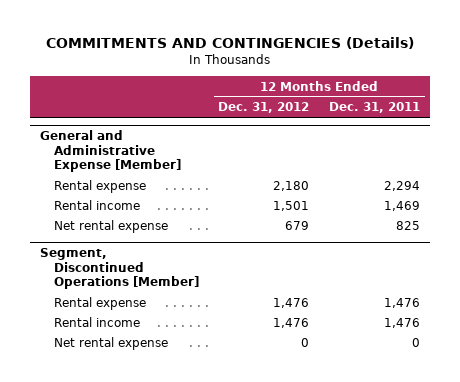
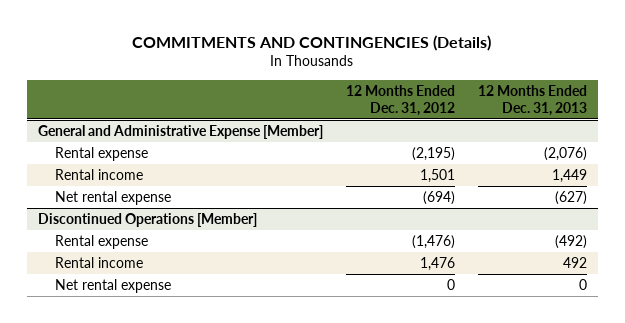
- | 12 Months Ended Dec. 31, 2012 | 12 Months Ended Dec. 31, 2011
+ | 12 Months Ended Dec. 31, 2012 | 12 Months Ended Dec. 31, 2013
@ General and Administrative Expense [Member]
- Rental expense | 2,180 | 2,294
+ Rental expense | (2,195) | (2,076)
- Net rental expense | 679 | 825
- Segment, Discontinued Operations [Member]
- Rental expense | 1,476 | 1,476
@ General and Administrative Expense [Member]
+ Net rental expense | (694) | (627)
+ Discontinued Operations [Member]
+ Rental expense | (1,476) | (492)

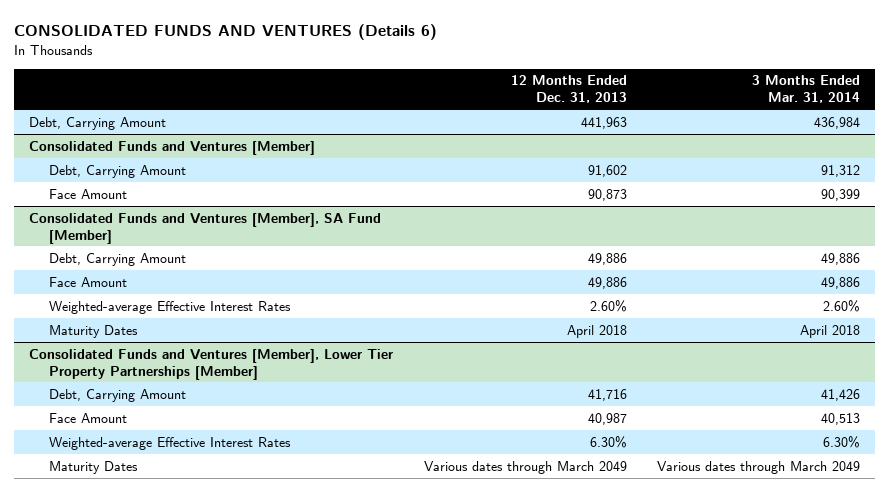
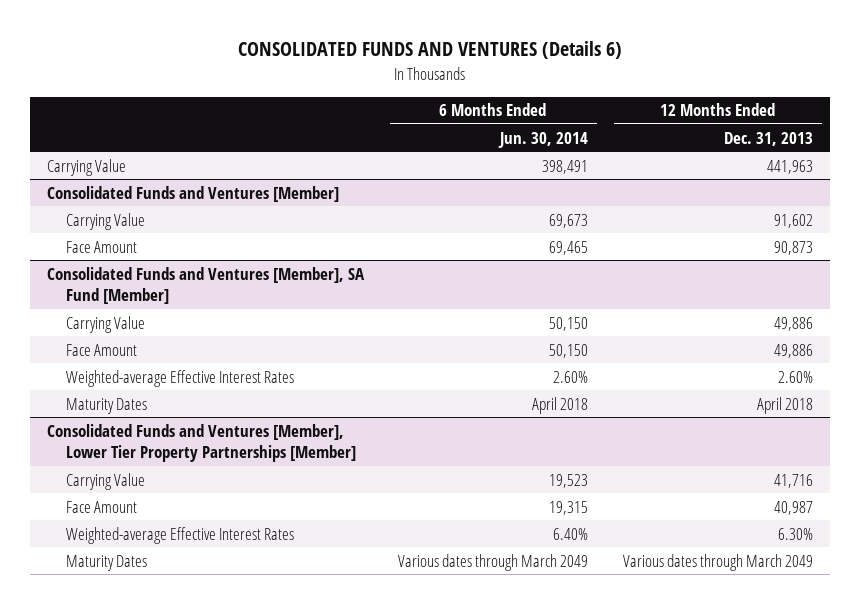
- | 12 Months Ended Dec. 31, 2013 | 3 Months Ended Mar. 31, 2014
+ | 6 Months Ended Jun. 30, 2014 | 12 Months Ended Dec. 31, 2013
- Debt, Carrying Amount | 441,963 | 436,984
+ Carrying Value | 398,491 | 441,963
@ Consolidated Funds and Ventures [Member]
- Debt, Carrying Amount | 91,602 | 91,312
+ Carrying Value | 69,673 | 91,602
@ Consolidated Funds and Ventures [Member], SA Fund [Member]
- Debt, Carrying Amount | 49,886 | 49,886
+ Carrying Value | 50,150 | 49,886
@ Consolidated Funds and Ventures [Member], Lower Tier Property Partnerships [Member]
- Debt, Carrying Amount | 41,716 | 41,426
+ Carrying Value | 19,523 | 41,716

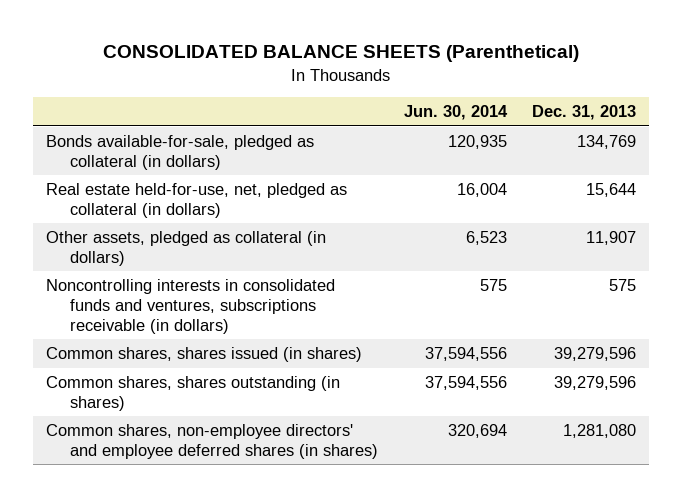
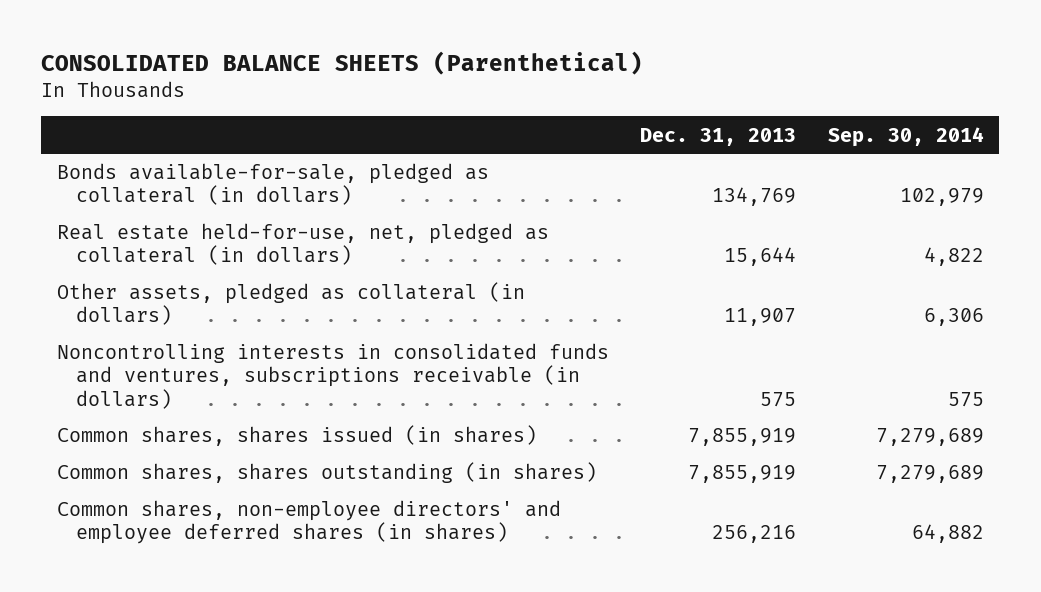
- | Jun. 30, 2014 | Dec. 31, 2013
+ | Dec. 31, 2013 | Sep. 30, 2014
- Common shares, shares issued (in shares) | 37,594,556 | 39,279,596
- Common shares, shares outstanding (in shares) | 37,594,556 | 39,279,596
- Common shares, non-employee directors' and employee deferred shares (in shares) | 320,694 | 1,281,080
+ Common shares, shares issued (in shares) | 7,855,919 | 7,279,689
+ Common shares, shares outstanding (in shares) | 7,855,919 | 7,279,689
+ Common shares, non-employee directors' and employee deferred shares (in shares) | 256,216 | 64,882

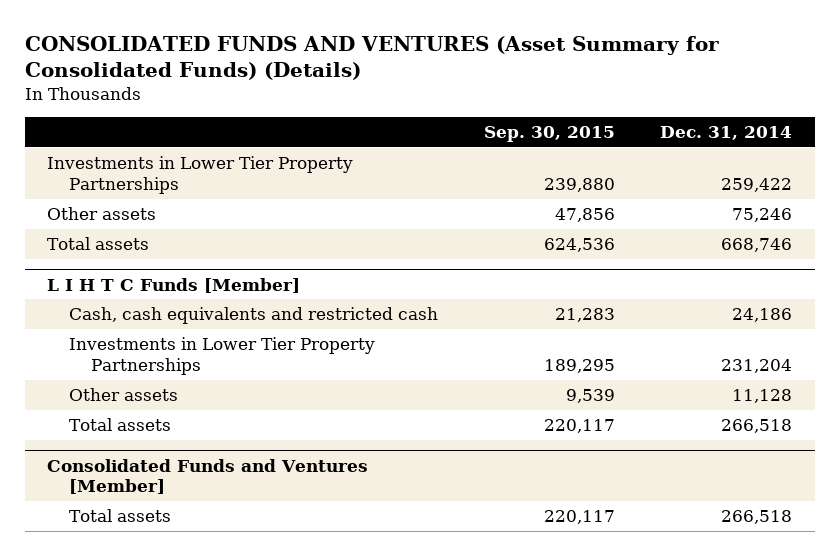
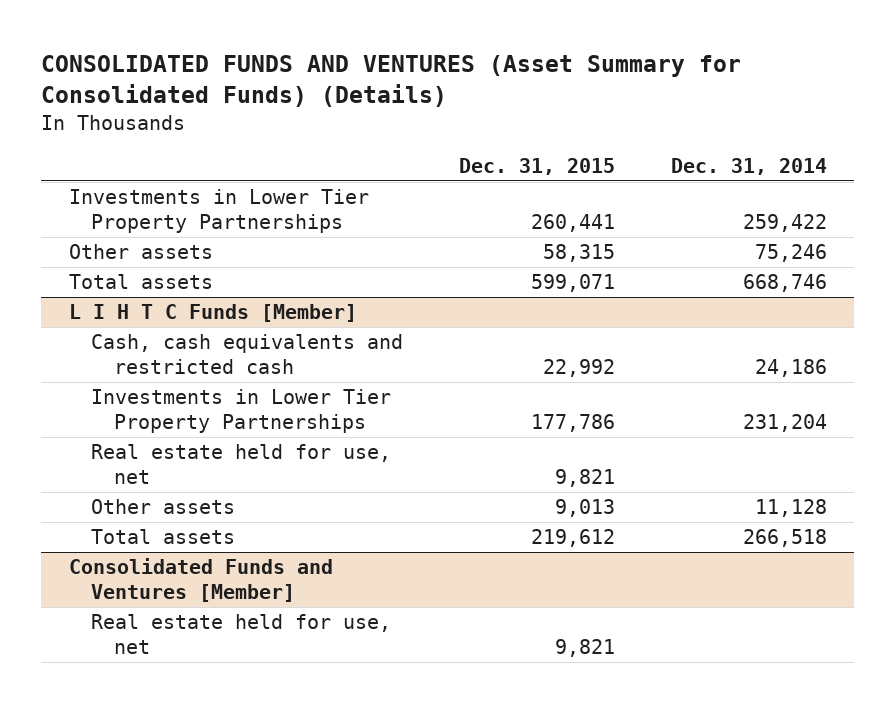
- | Sep. 30, 2015 | Dec. 31, 2014
+ | Dec. 31, 2015 | Dec. 31, 2014
@ L I H T C Funds [Member]
+ Real estate held for use, net | 9,821 |
@ Consolidated Funds and Ventures [Member]
- Total assets | 220,117 | 266,518
+ Real estate held for use, net | 9,821 |

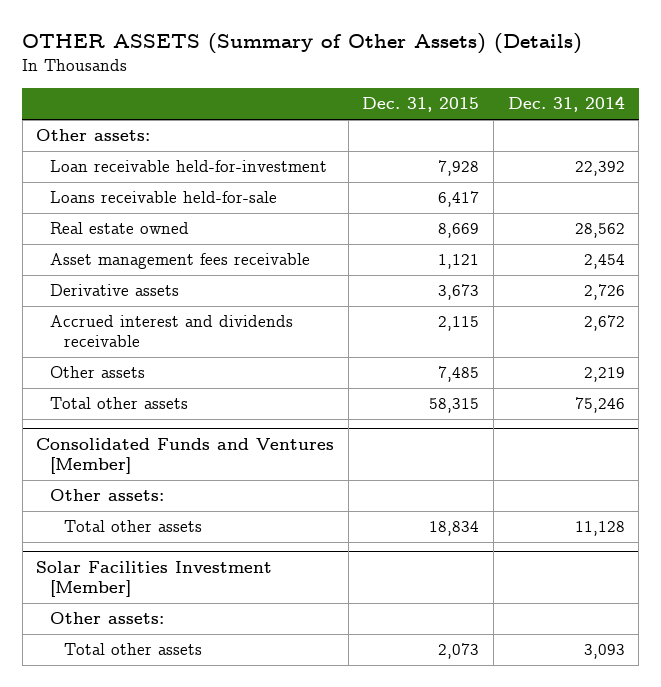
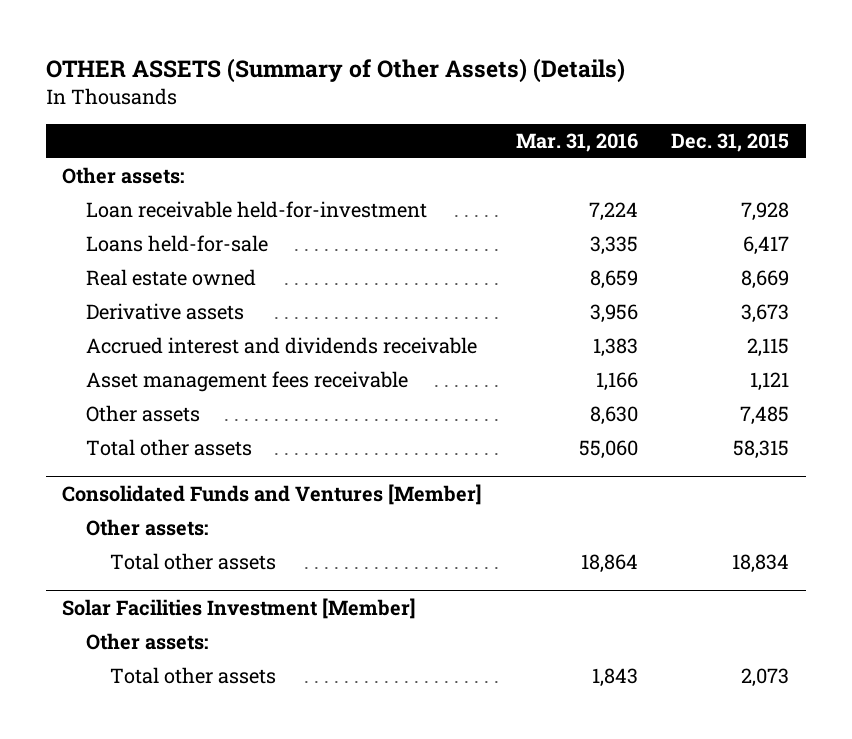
- | Dec. 31, 2015 | Dec. 31, 2014
+ | Mar. 31, 2016 | Dec. 31, 2015
- Loans receivable held-for-sale | 6,417 |
+ Loans held-for-sale | 3,335 | 6,417
moved down: Asset management fees receivable | 1,166 | 1,121

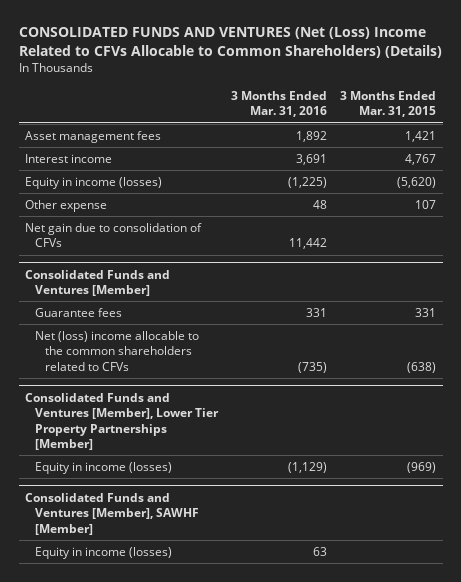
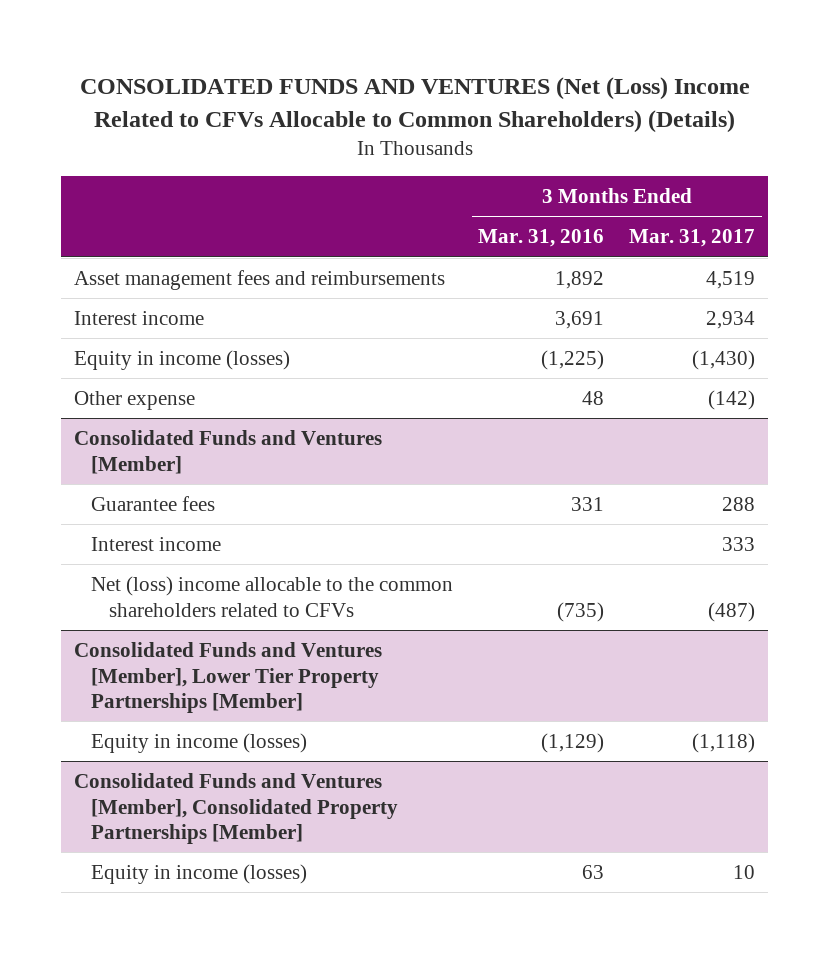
- | 3 Months Ended Mar. 31, 2016 | 3 Months Ended Mar. 31, 2015
+ | 3 Months Ended Mar. 31, 2016 | 3 Months Ended Mar. 31, 2017
- Asset management fees | 1,892 | 1,421
+ Asset management fees and reimbursements | 1,892 | 4,519
- Net gain due to consolidation of CFVs | 11,442 |
@ Consolidated Funds and Ventures [Member]
+ Interest income | | 333
- Consolidated Funds and Ventures [Member], SAWHF [Member]
+ Consolidated Funds and Ventures [Member], Consolidated Property Partnerships [Member]

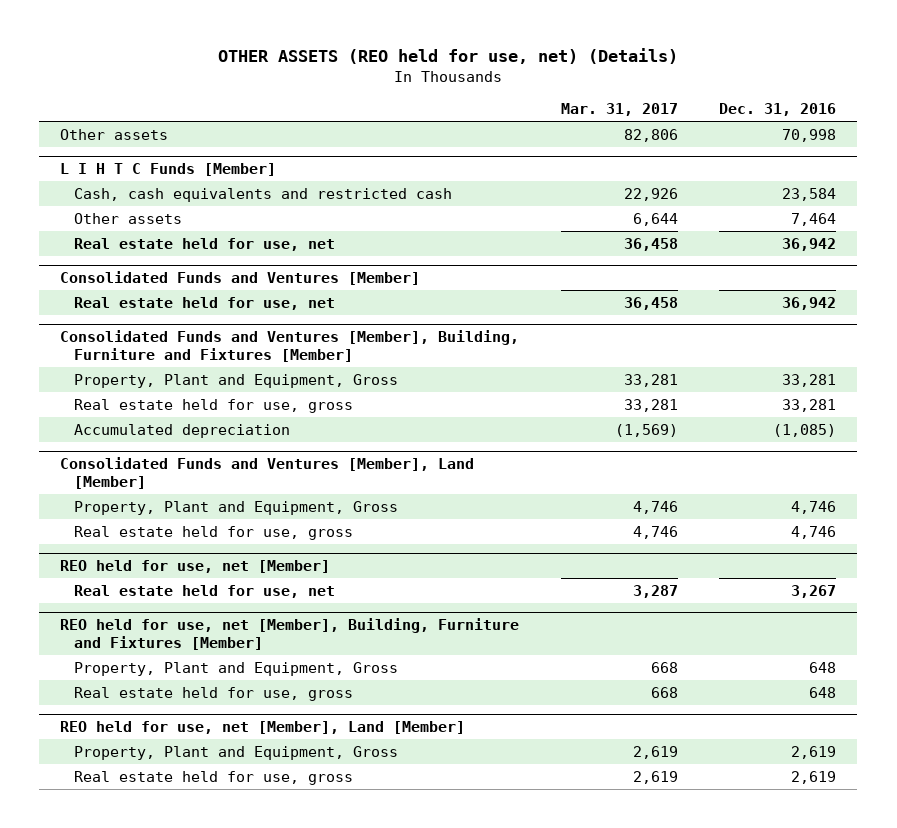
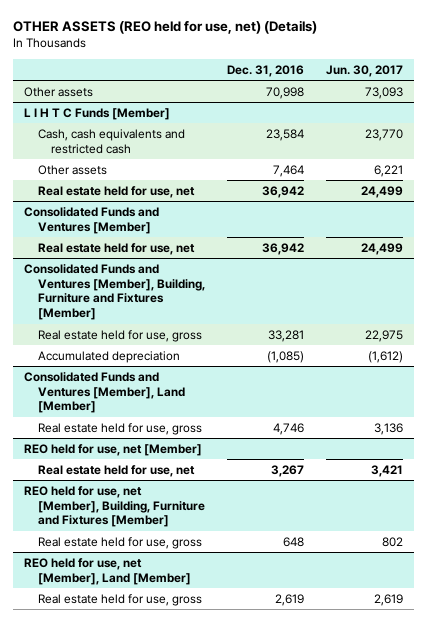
- | Mar. 31, 2017 | Dec. 31, 2016
+ | Dec. 31, 2016 | Jun. 30, 2017
@ Consolidated Funds and Ventures [Member], Building, Furniture and Fixtures [Member]
- Property, Plant and Equipment, Gross | 33,281 | 33,281
@ Consolidated Funds and Ventures [Member], Land [Member]
- Property, Plant and Equipment, Gross | 4,746 | 4,746
@ REO held for use, net [Member], Building, Furniture and Fixtures [Member]
- Property, Plant and Equipment, Gross | 668 | 648
@ REO held for use, net [Member], Land [Member]
- Property, Plant and Equipment, Gross | 2,619 | 2,619

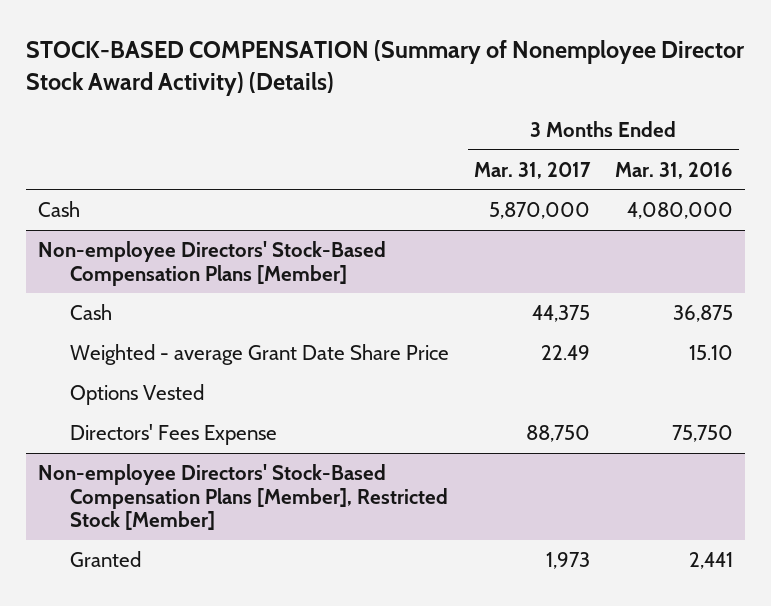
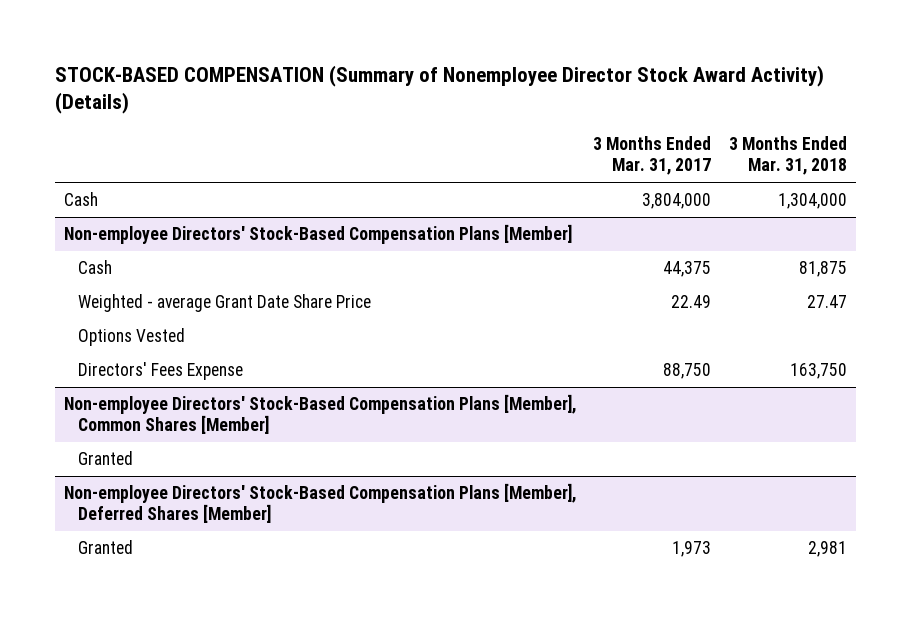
- | 3 Months Ended Mar. 31, 2017 | 3 Months Ended Mar. 31, 2016
+ | 3 Months Ended Mar. 31, 2017 | 3 Months Ended Mar. 31, 2018
- Cash | 5,870,000 | 4,080,000
+ Cash | 3,804,000 | 1,304,000
- Non-employee Directors' Stock-Based Compensation Plans [Member], Restricted Stock [Member]
+ Non-employee Directors' Stock-Based Compensation Plans [Member], Common Shares [Member]
+ Granted
+ Non-employee Directors' Stock-Based Compensation Plans [Member], Deferred Shares [Member]

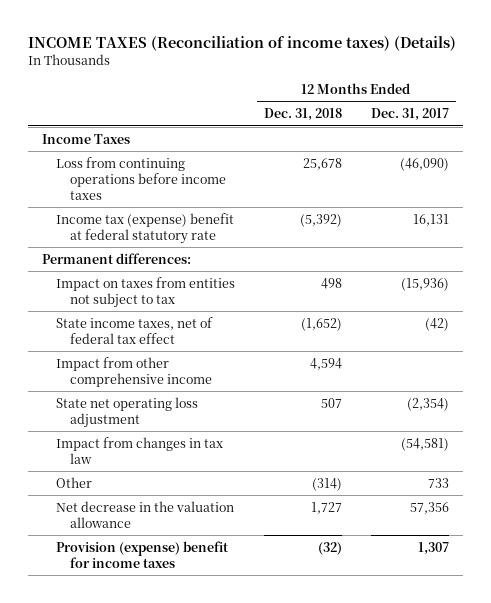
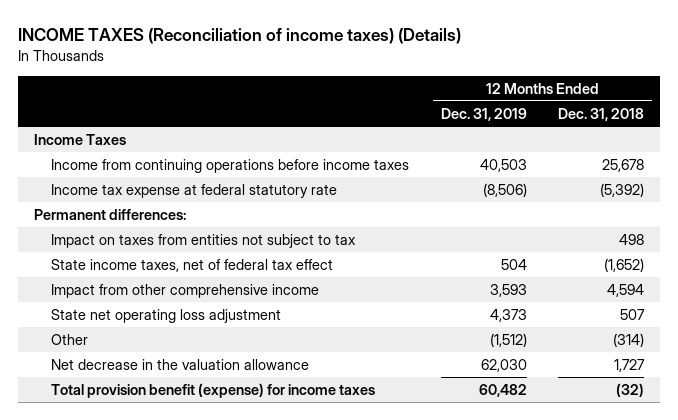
- | 12 Months Ended Dec. 31, 2018 | 12 Months Ended Dec. 31, 2017
+ | 12 Months Ended Dec. 31, 2019 | 12 Months Ended Dec. 31, 2018
- Loss from continuing operations before income taxes | 25,678 | (46,090)
- Income tax (expense) benefit at federal statutory rate | (5,392) | 16,131
+ Income from continuing operations before income taxes | 40,503 | 25,678
+ Income tax expense at federal statutory rate | (8,506) | (5,392)
- Impact from changes in tax law | | (54,581)
- Provision (expense) benefit for income taxes | (32) | 1,307
+ Total provision benefit (expense) for income taxes | 60,482 | (32)

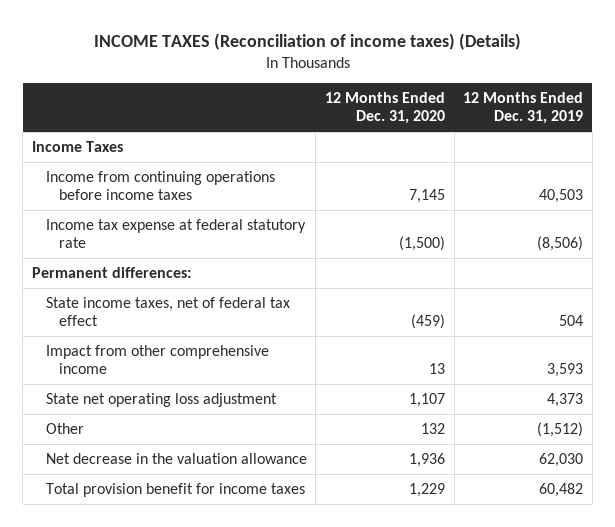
- | 12 Months Ended Dec. 31, 2019 | 12 Months Ended Dec. 31, 2018
+ | 12 Months Ended Dec. 31, 2020 | 12 Months Ended Dec. 31, 2019
- Impact on taxes from entities not subject to tax | | 498
- Total provision benefit (expense) for income taxes | 60,482 | (32)
+ Total provision benefit for income taxes | 1,229 | 60,482

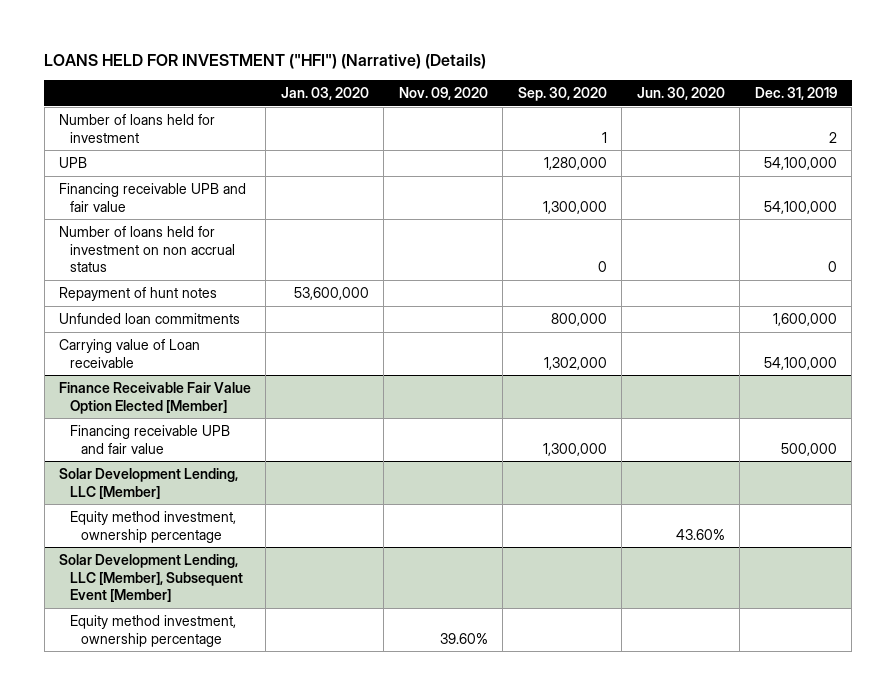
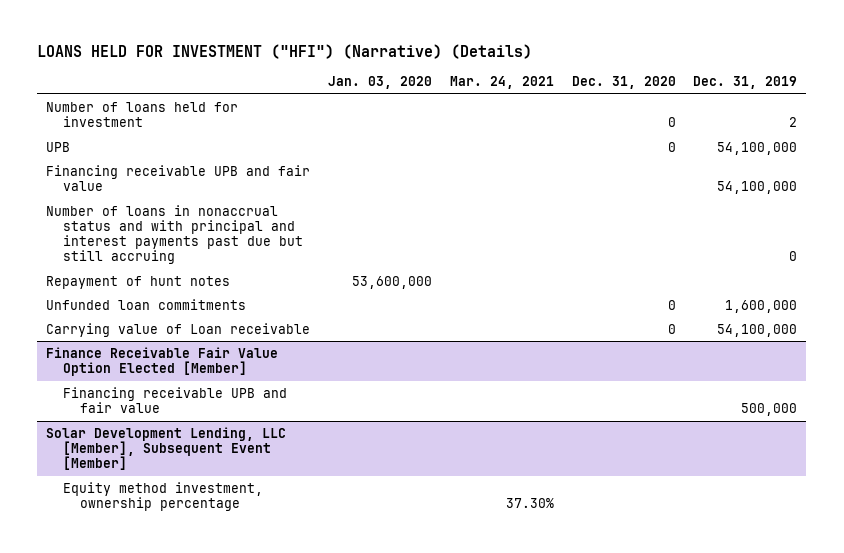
- | Jan. 03, 2020 | Nov. 09, 2020 | Sep. 30, 2020 | Jun. 30, 2020 | Dec. 31, 2019
+ | Jan. 03, 2020 | Mar. 24, 2021 | Dec. 31, 2020 | Dec. 31, 2019
- Number of loans held for investment on non accrual status | | | 0 | | 0
+ Number of loans in nonaccrual status and with principal and interest payments past due but still accruing | | | | 0
- Solar Development Lending, LLC [Member]
- Equity method investment, ownership percentage | | | | 43.60% |

